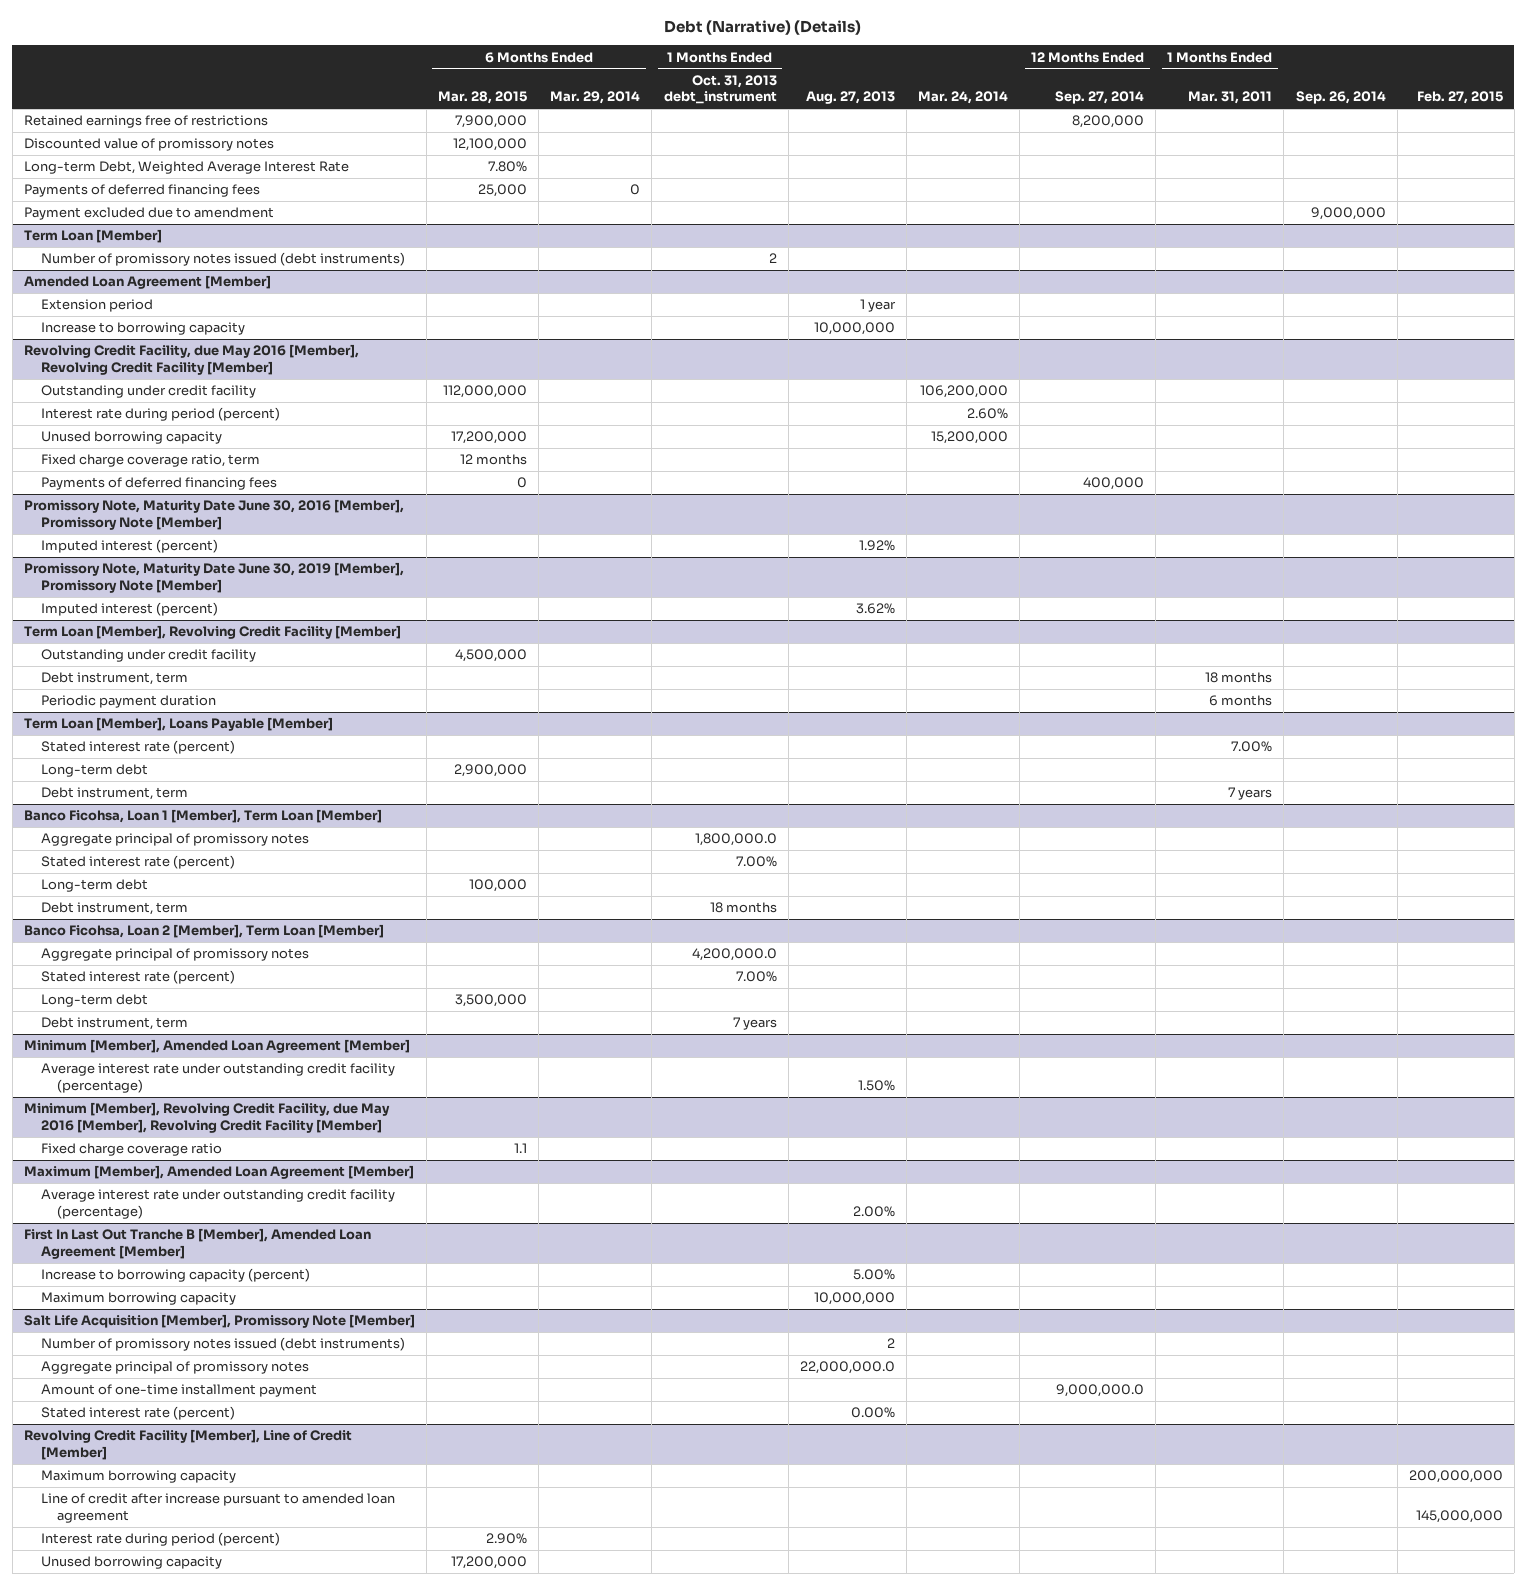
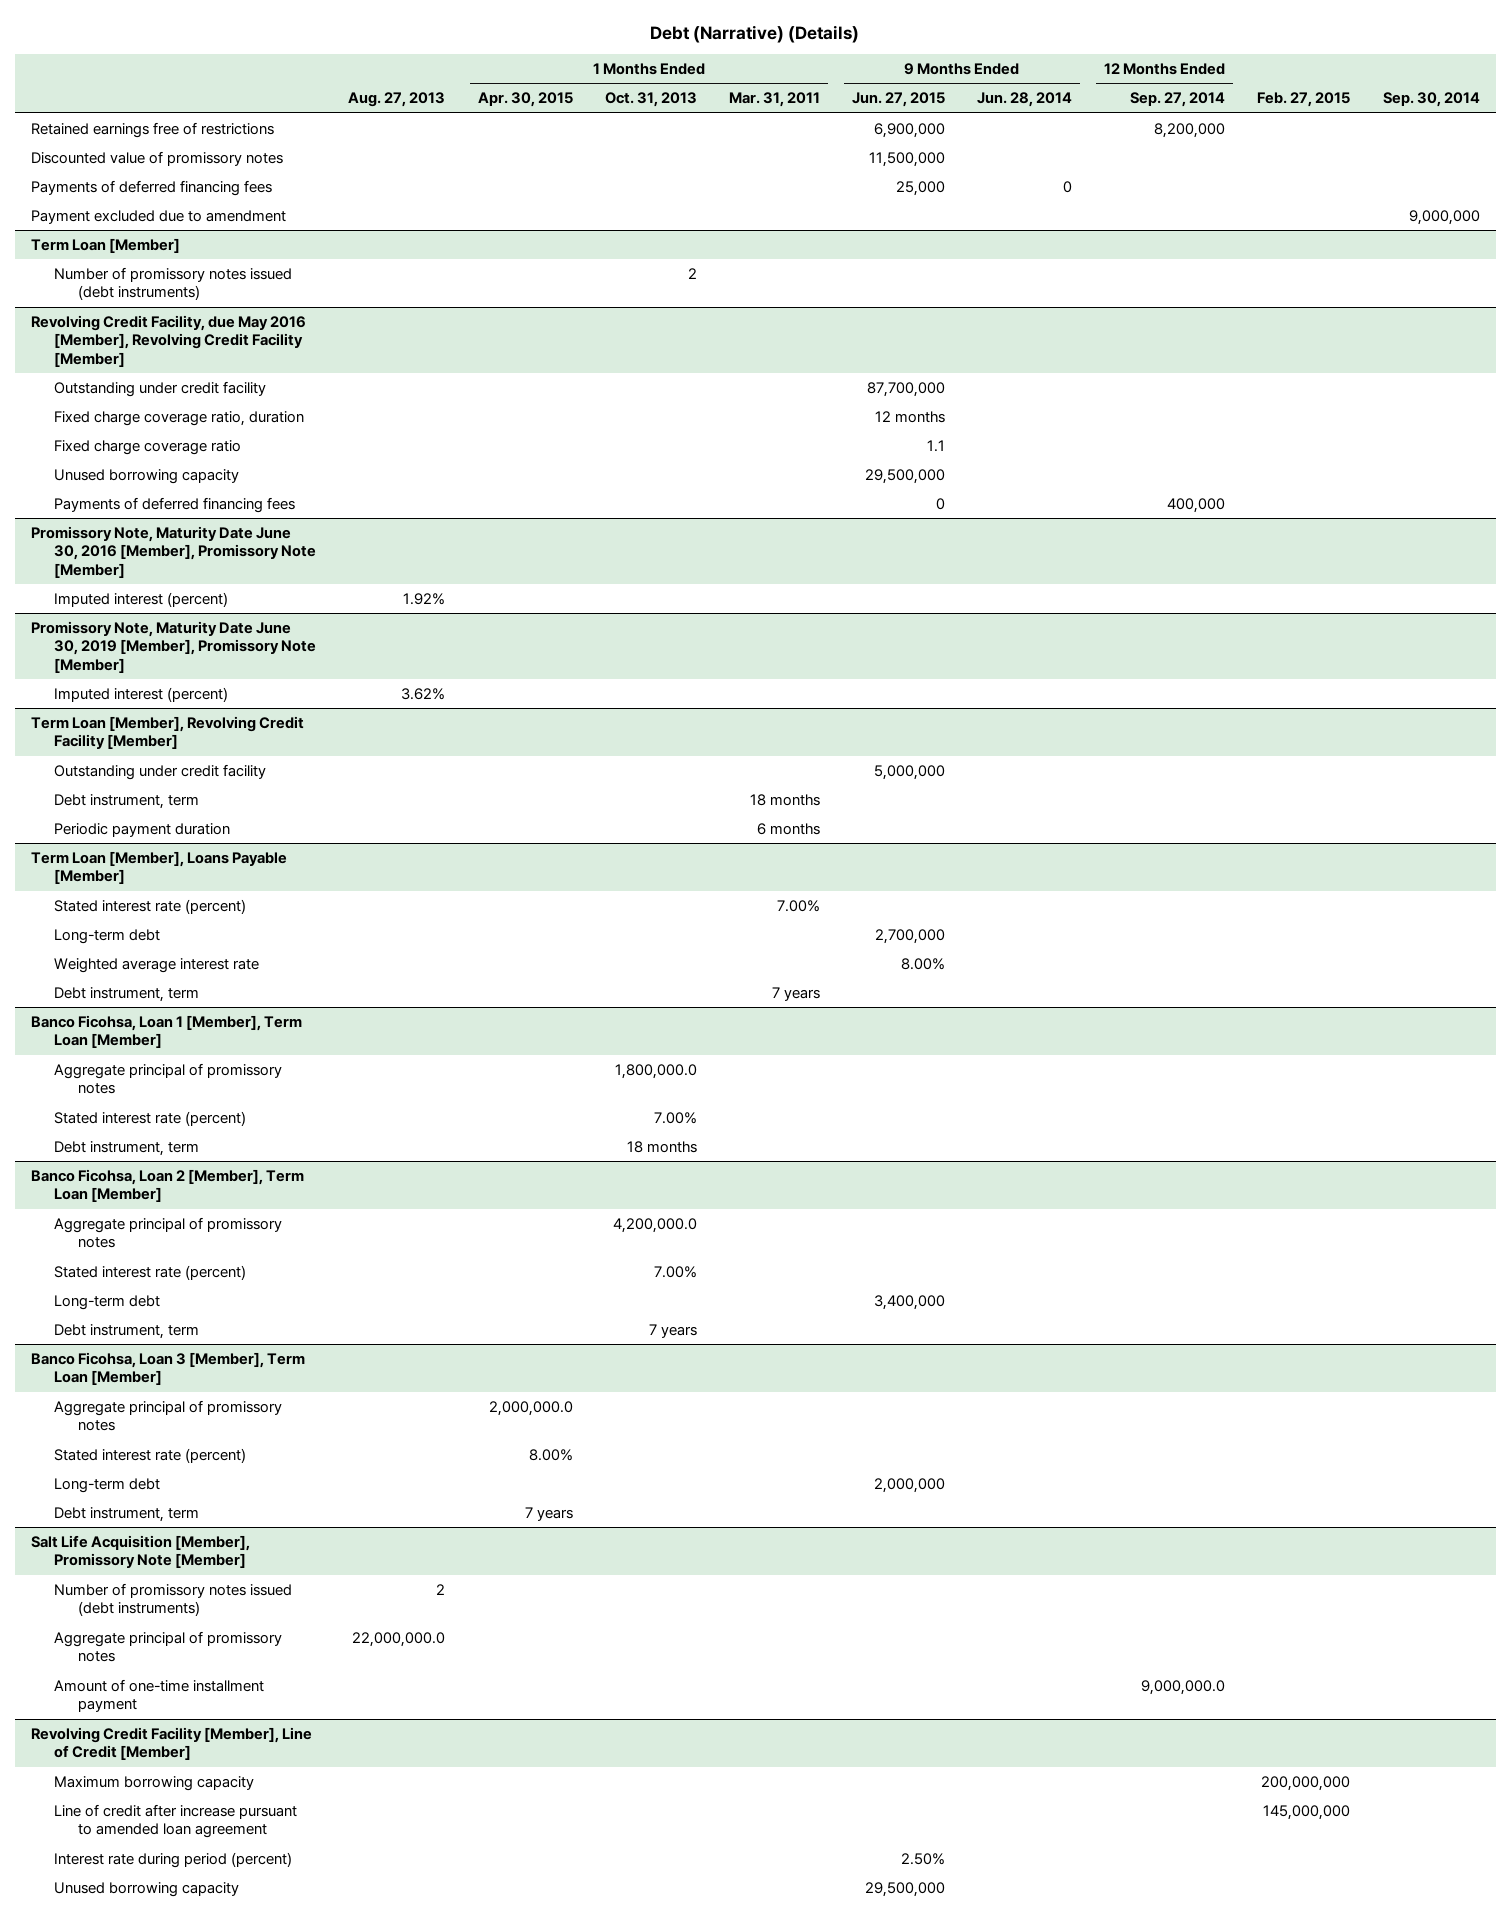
- | 6 Months Ended Mar. 28, 2015 | 6 Months Ended Mar. 29, 2014 | 1 Months Ended Oct. 31, 2013 debt_instrument | Aug. 27, 2013 | Mar. 24, 2014 | 12 Months Ended Sep. 27, 2014 | 1 Months Ended Mar. 31, 2011 | Sep. 26, 2014 | Feb. 27, 2015
+ | Aug. 27, 2013 | 1 Months Ended Apr. 30, 2015 | 1 Months Ended Oct. 31, 2013 | 1 Months Ended Mar. 31, 2011 | 9 Months Ended Jun. 27, 2015 | 9 Months Ended Jun. 28, 2014 | 12 Months Ended Sep. 27, 2014 | Feb. 27, 2015 | Sep. 30, 2014
- Long-term Debt, Weighted Average Interest Rate | 7.80% | | | | | | | |
- Amended Loan Agreement [Member]
- Extension period | | | | 1 year | | | | |
- Increase to borrowing capacity | | | | 10,000,000 | | | | |
@ Revolving Credit Facility, due May 2016 [Member], Revolving Credit Facility [Member]
- Interest rate during period (percent) | | | | | 2.60% | | | |
+ Fixed charge coverage ratio, duration | | | | | 12 months | | | |
+ Fixed charge coverage ratio | | | | | 1.1 | | | |
- Fixed charge coverage ratio, term | 12 months | | | | | | | |
@ Term Loan [Member], Loans Payable [Member]
+ Weighted average interest rate | | | | | 8.00% | | | |
@ Banco Ficohsa, Loan 1 [Member], Term Loan [Member]
- Long-term debt | 100,000 | | | | | | | |
- Minimum [Member], Amended Loan Agreement [Member]
- Average interest rate under outstanding credit facility (percentage) | | | | 1.50% | | | | |
- Minimum [Member], Revolving Credit Facility, due May 2016 [Member], Revolving Credit Facility [Member]
- Fixed charge coverage ratio | 1.1 | | | | | | | |
- Maximum [Member], Amended Loan Agreement [Member]
- Average interest rate under outstanding credit facility (percentage) | | | | 2.00% | | | | |
- First In Last Out Tranche B [Member], Amended Loan Agreement [Member]
- Increase to borrowing capacity (percent) | | | | 5.00% | | | | |
- Maximum borrowing capacity | | | | 10,000,000 | | | | |
+ Banco Ficohsa, Loan 3 [Member], Term Loan [Member]
+ Aggregate principal of promissory notes | | 2,000,000.0 | | | | | | |
+ Stated interest rate (percent) | | 8.00% | | | | | | |
+ Long-term debt | | | | | 2,000,000 | | | |
+ Debt instrument, term | | 7 years | | | | | | |
@ Salt Life Acquisition [Member], Promissory Note [Member]
- Stated interest rate (percent) | | | | 0.00% | | | | |

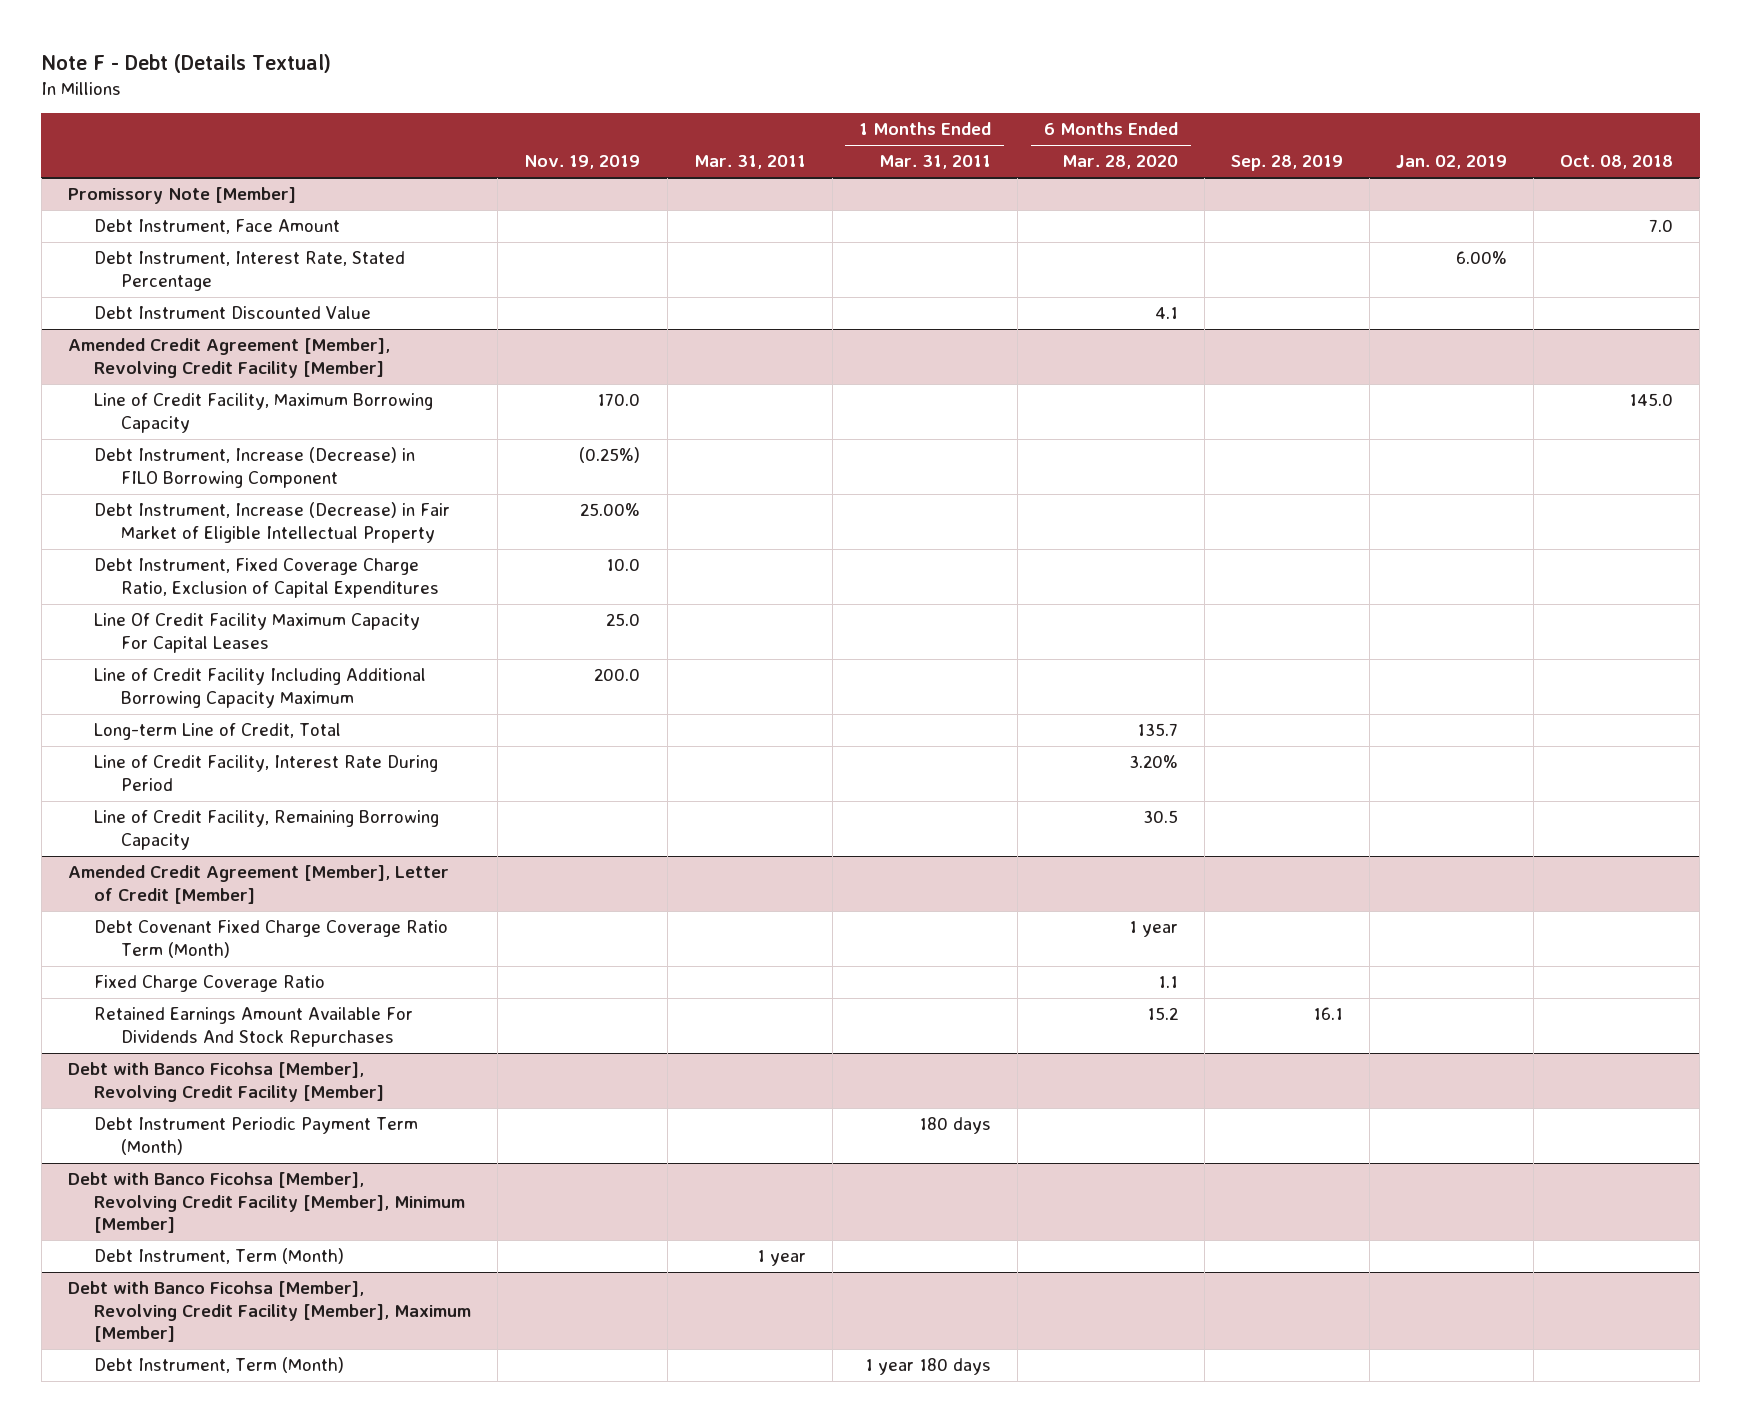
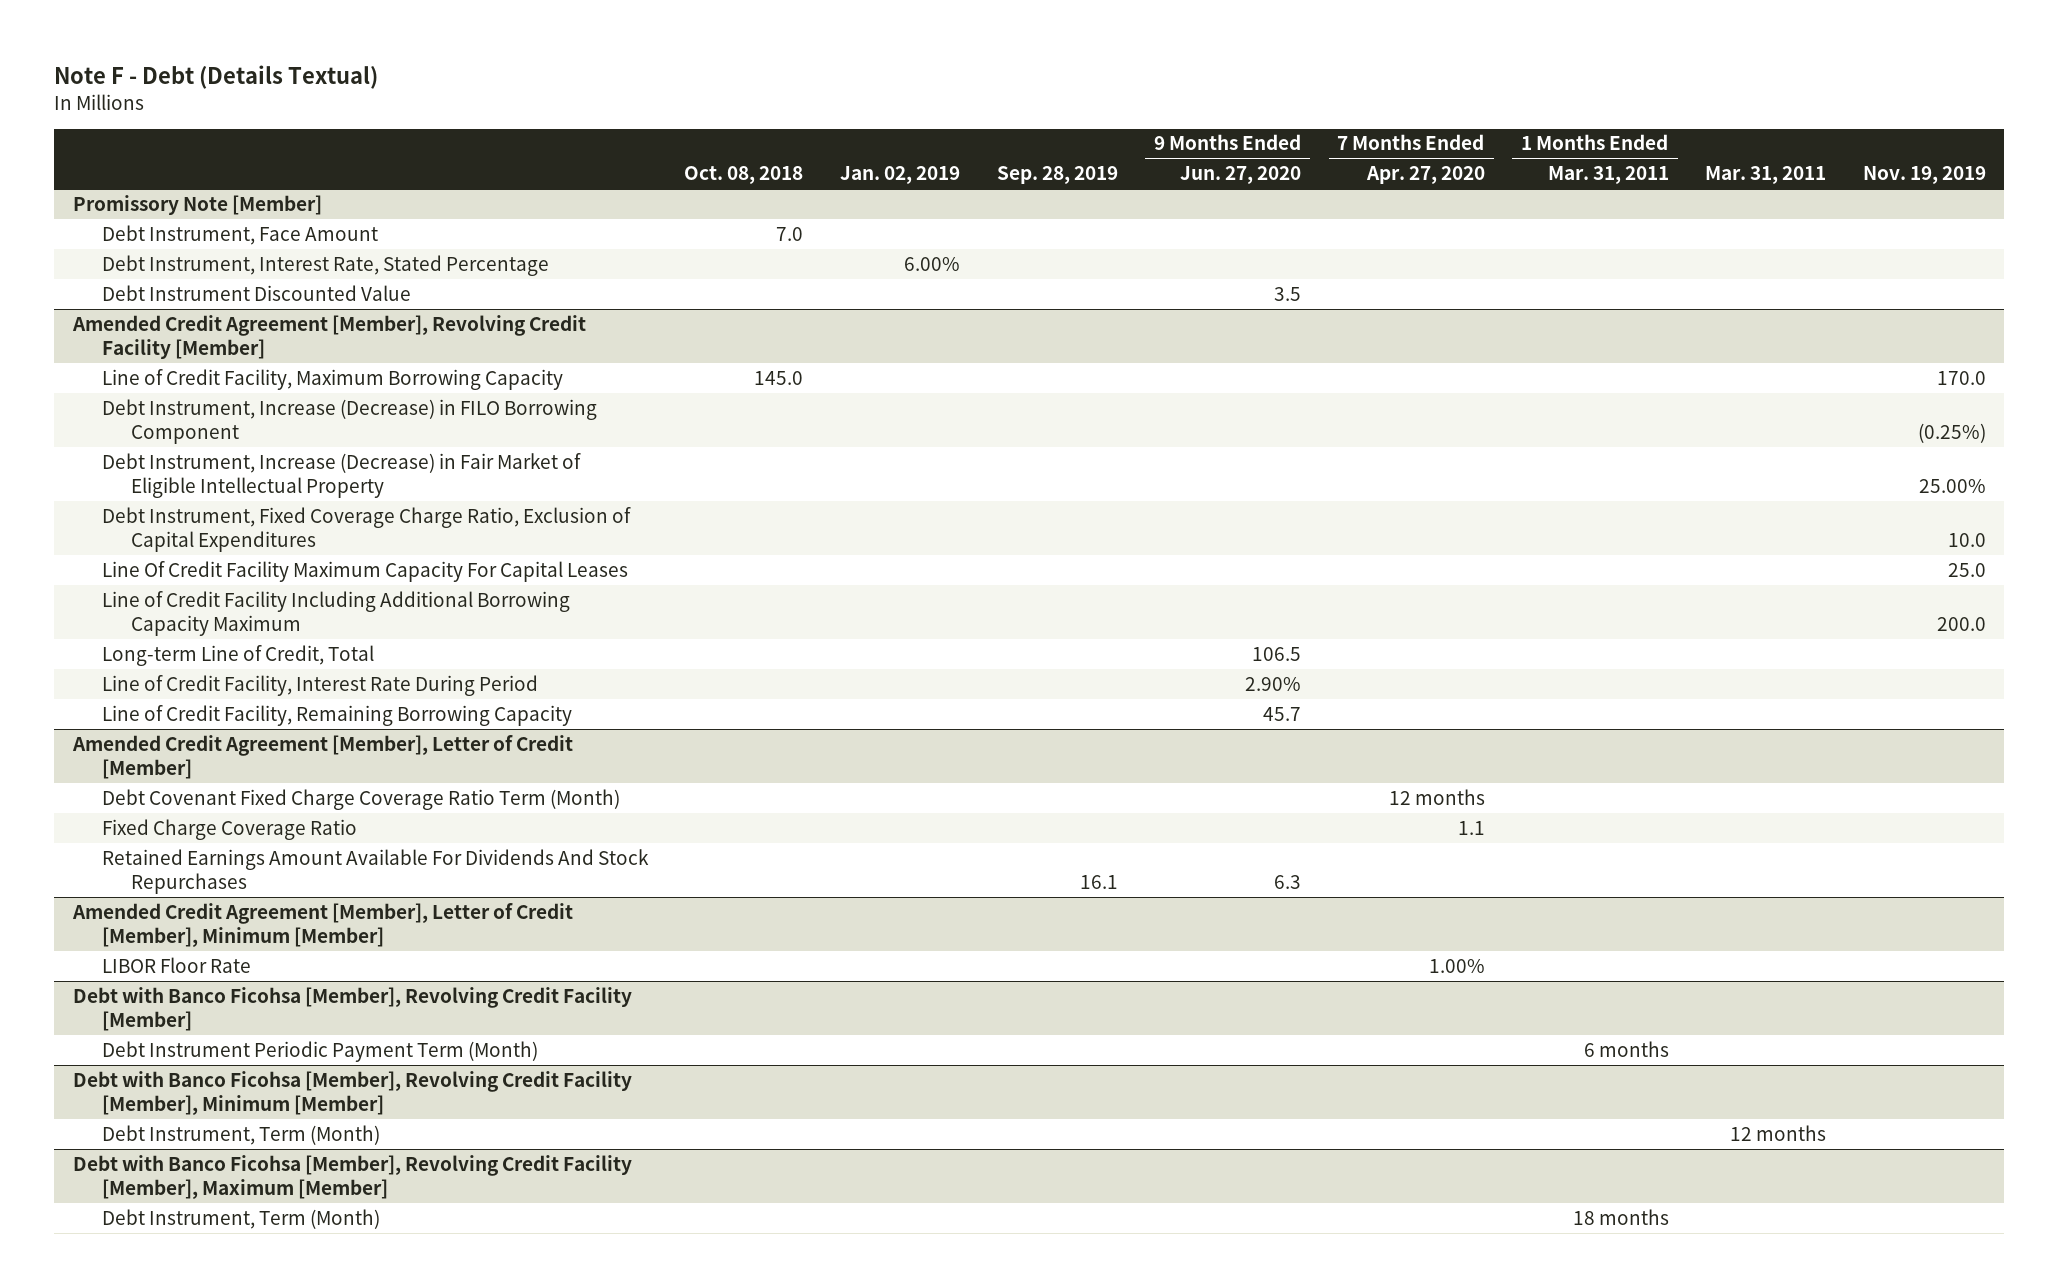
- | Nov. 19, 2019 | Mar. 31, 2011 | 1 Months Ended Mar. 31, 2011 | 6 Months Ended Mar. 28, 2020 | Sep. 28, 2019 | Jan. 02, 2019 | Oct. 08, 2018
+ | Oct. 08, 2018 | Jan. 02, 2019 | Sep. 28, 2019 | 9 Months Ended Jun. 27, 2020 | 7 Months Ended Apr. 27, 2020 | 1 Months Ended Mar. 31, 2011 | Mar. 31, 2011 | Nov. 19, 2019
+ Amended Credit Agreement [Member], Letter of Credit [Member], Minimum [Member]
+ LIBOR Floor Rate | | | | | 1.00% | | |
@ Debt with Banco Ficohsa [Member], Revolving Credit Facility [Member]
- Debt Instrument Periodic Payment Term (Month) | | | 180 days | | | |
+ Debt Instrument Periodic Payment Term (Month) | | | | | | 6 months | |
@ Debt with Banco Ficohsa [Member], Revolving Credit Facility [Member], Minimum [Member]
- Debt Instrument, Term (Month) | | 1 year | | | | |
+ Debt Instrument, Term (Month) | | | | | | | 12 months |
@ Debt with Banco Ficohsa [Member], Revolving Credit Facility [Member], Maximum [Member]
- Debt Instrument, Term (Month) | | | 1 year 180 days | | | |
+ Debt Instrument, Term (Month) | | | | | | 18 months | |

